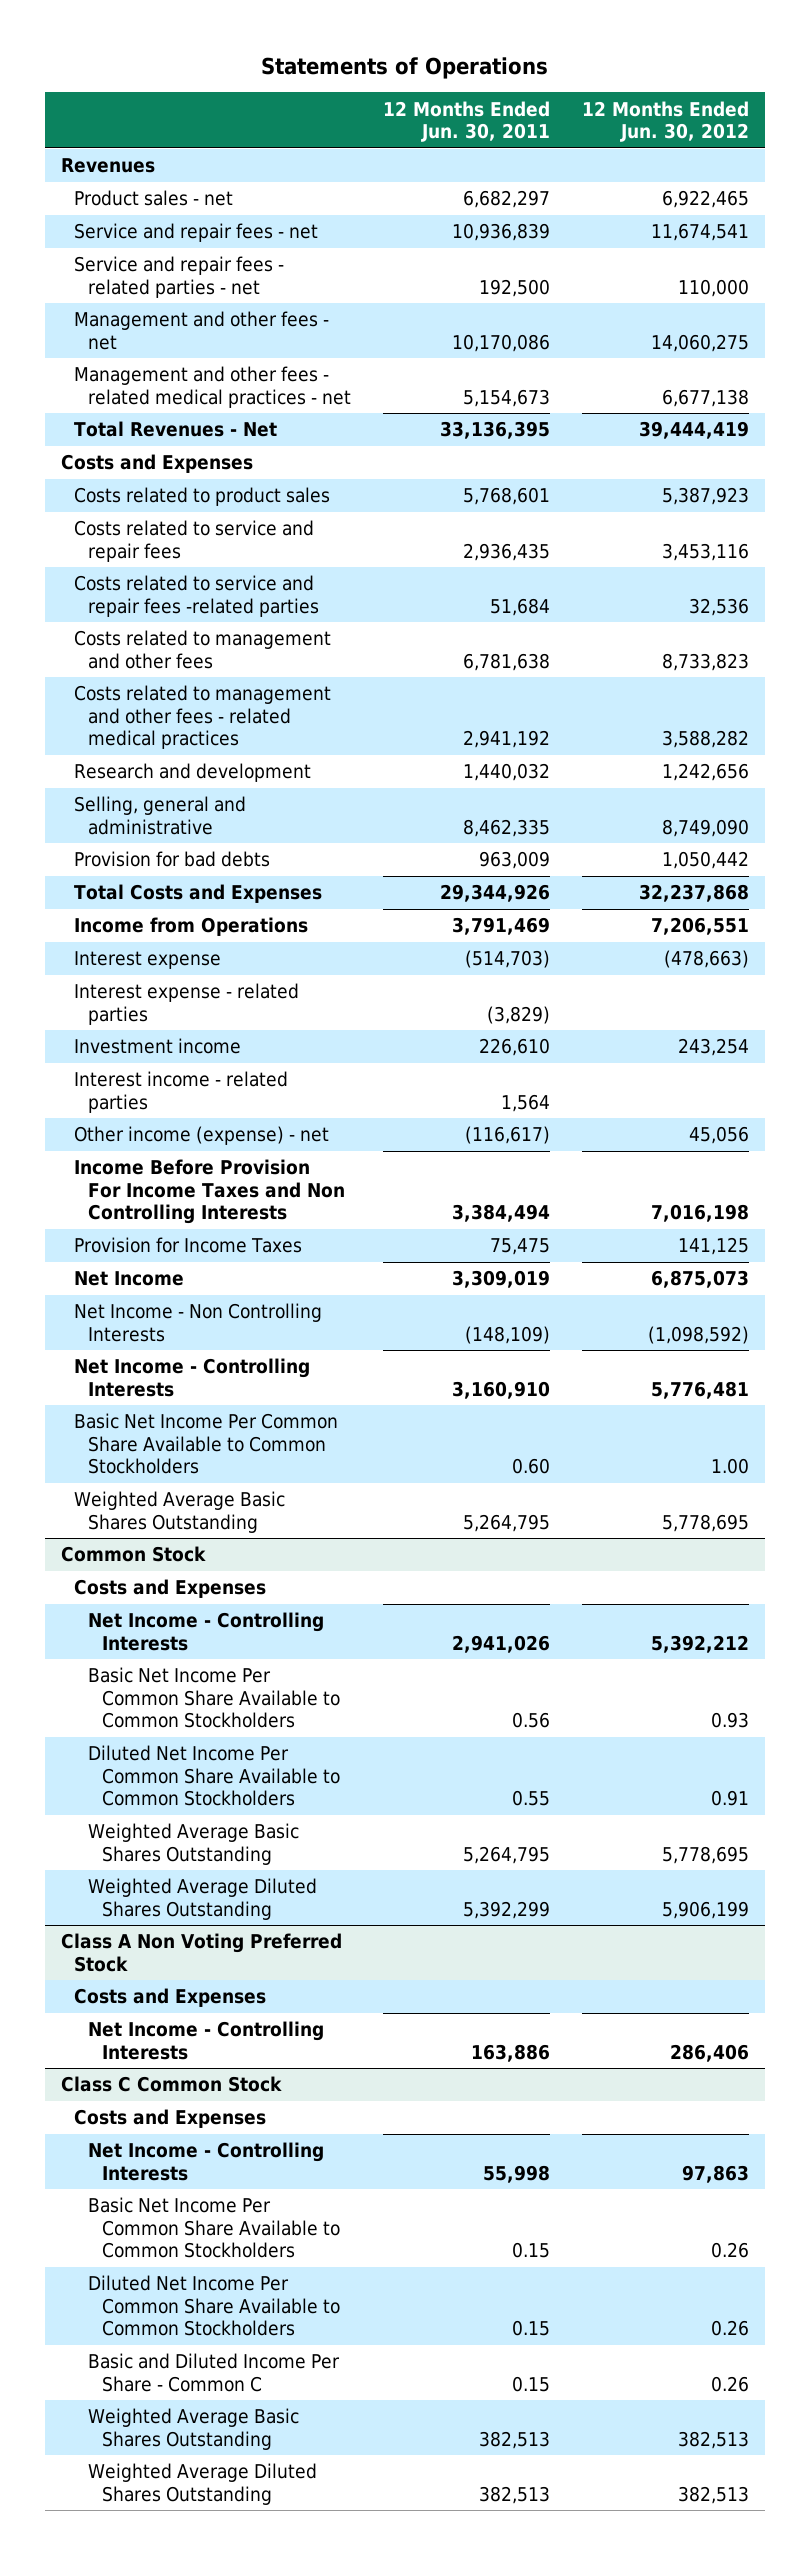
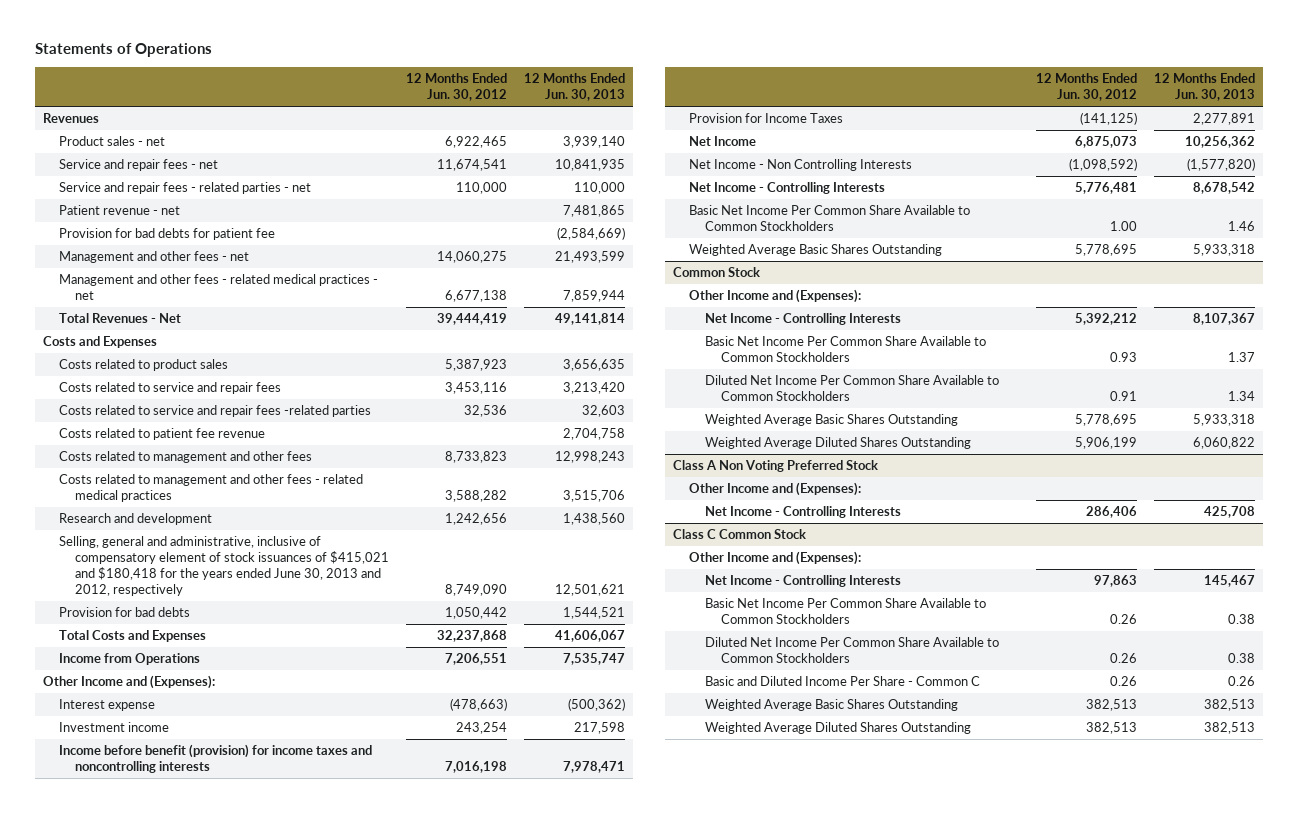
- | 12 Months Ended Jun. 30, 2011 | 12 Months Ended Jun. 30, 2012
+ | 12 Months Ended Jun. 30, 2012 | 12 Months Ended Jun. 30, 2013
+ Patient revenue - net | | 7,481,865
+ Provision for bad debts for patient fee | | (2,584,669)
+ Costs related to patient fee revenue | | 2,704,758
- Selling, general and administrative | 8,462,335 | 8,749,090
+ Selling, general and administrative, inclusive of compensatory element of stock issuances of $415,021 and $180,418 for the years ended June 30, 2013 and 2012, respectively | 8,749,090 | 12,501,621
+ Other Income and (Expenses):
- Interest expense - related parties | (3,829) |
- Interest income - related parties | 1,564 |
- Other income (expense) - net | (116,617) | 45,056
- Income Before Provision For Income Taxes and Non Controlling Interests | 3,384,494 | 7,016,198
- Provision for Income Taxes | 75,475 | 141,125
+ Income before benefit (provision) for income taxes and noncontrolling interests | 7,016,198 | 7,978,471
+ Provision for Income Taxes | (141,125) | 2,277,891
@ Common Stock
- Costs and Expenses
+ Other Income and (Expenses):
@ Class A Non Voting Preferred Stock
- Costs and Expenses
+ Other Income and (Expenses):
@ Class C Common Stock
- Costs and Expenses
+ Other Income and (Expenses):

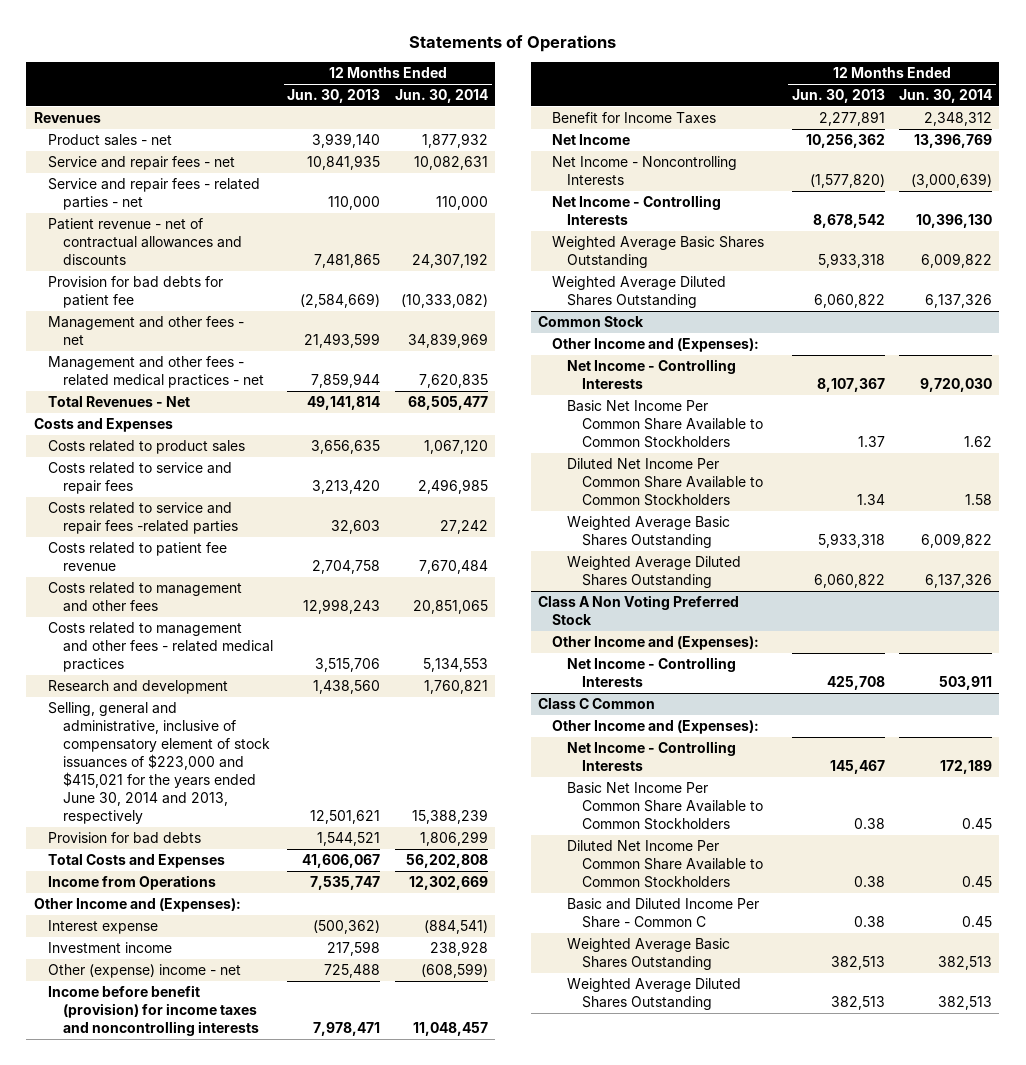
- | 12 Months Ended Jun. 30, 2012 | 12 Months Ended Jun. 30, 2013
+ | 12 Months Ended Jun. 30, 2013 | 12 Months Ended Jun. 30, 2014
- Patient revenue - net | | 7,481,865
+ Patient revenue - net of contractual allowances and discounts | 7,481,865 | 24,307,192
- Selling, general and administrative, inclusive of compensatory element of stock issuances of $415,021 and $180,418 for the years ended June 30, 2013 and 2012, respectively | 8,749,090 | 12,501,621
+ Selling, general and administrative, inclusive of compensatory element of stock issuances of $223,000 and $415,021 for the years ended June 30, 2014 and 2013, respectively | 12,501,621 | 15,388,239
+ Other (expense) income - net | 725,488 | (608,599)
- Provision for Income Taxes | (141,125) | 2,277,891
+ Benefit for Income Taxes | 2,277,891 | 2,348,312
- Net Income - Non Controlling Interests | (1,098,592) | (1,577,820)
+ Net Income - Noncontrolling Interests | (1,577,820) | (3,000,639)
- Basic Net Income Per Common Share Available to Common Stockholders | 1.00 | 1.46
+ Weighted Average Diluted Shares Outstanding | 6,060,822 | 6,137,326
- Class C Common Stock
+ Class C Common
- Basic and Diluted Income Per Share - Common C | 0.26 | 0.26
+ Basic and Diluted Income Per Share - Common C | 0.38 | 0.45

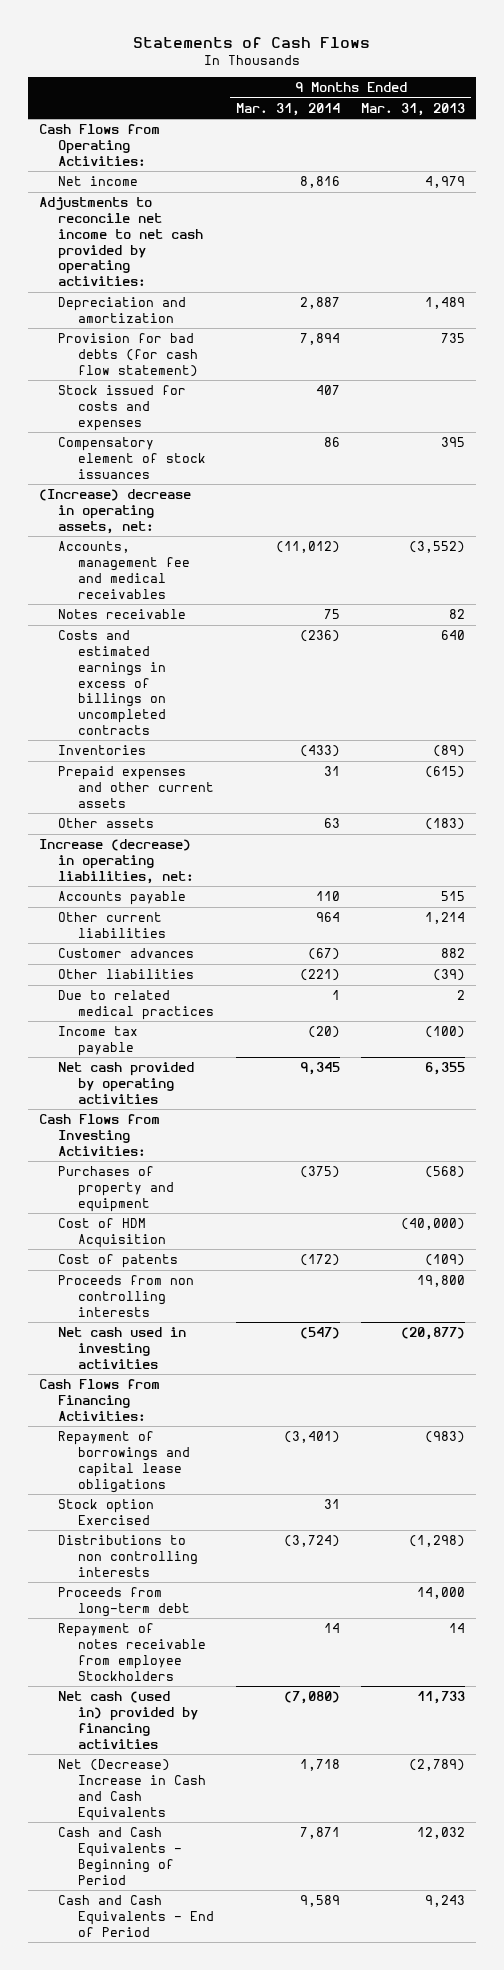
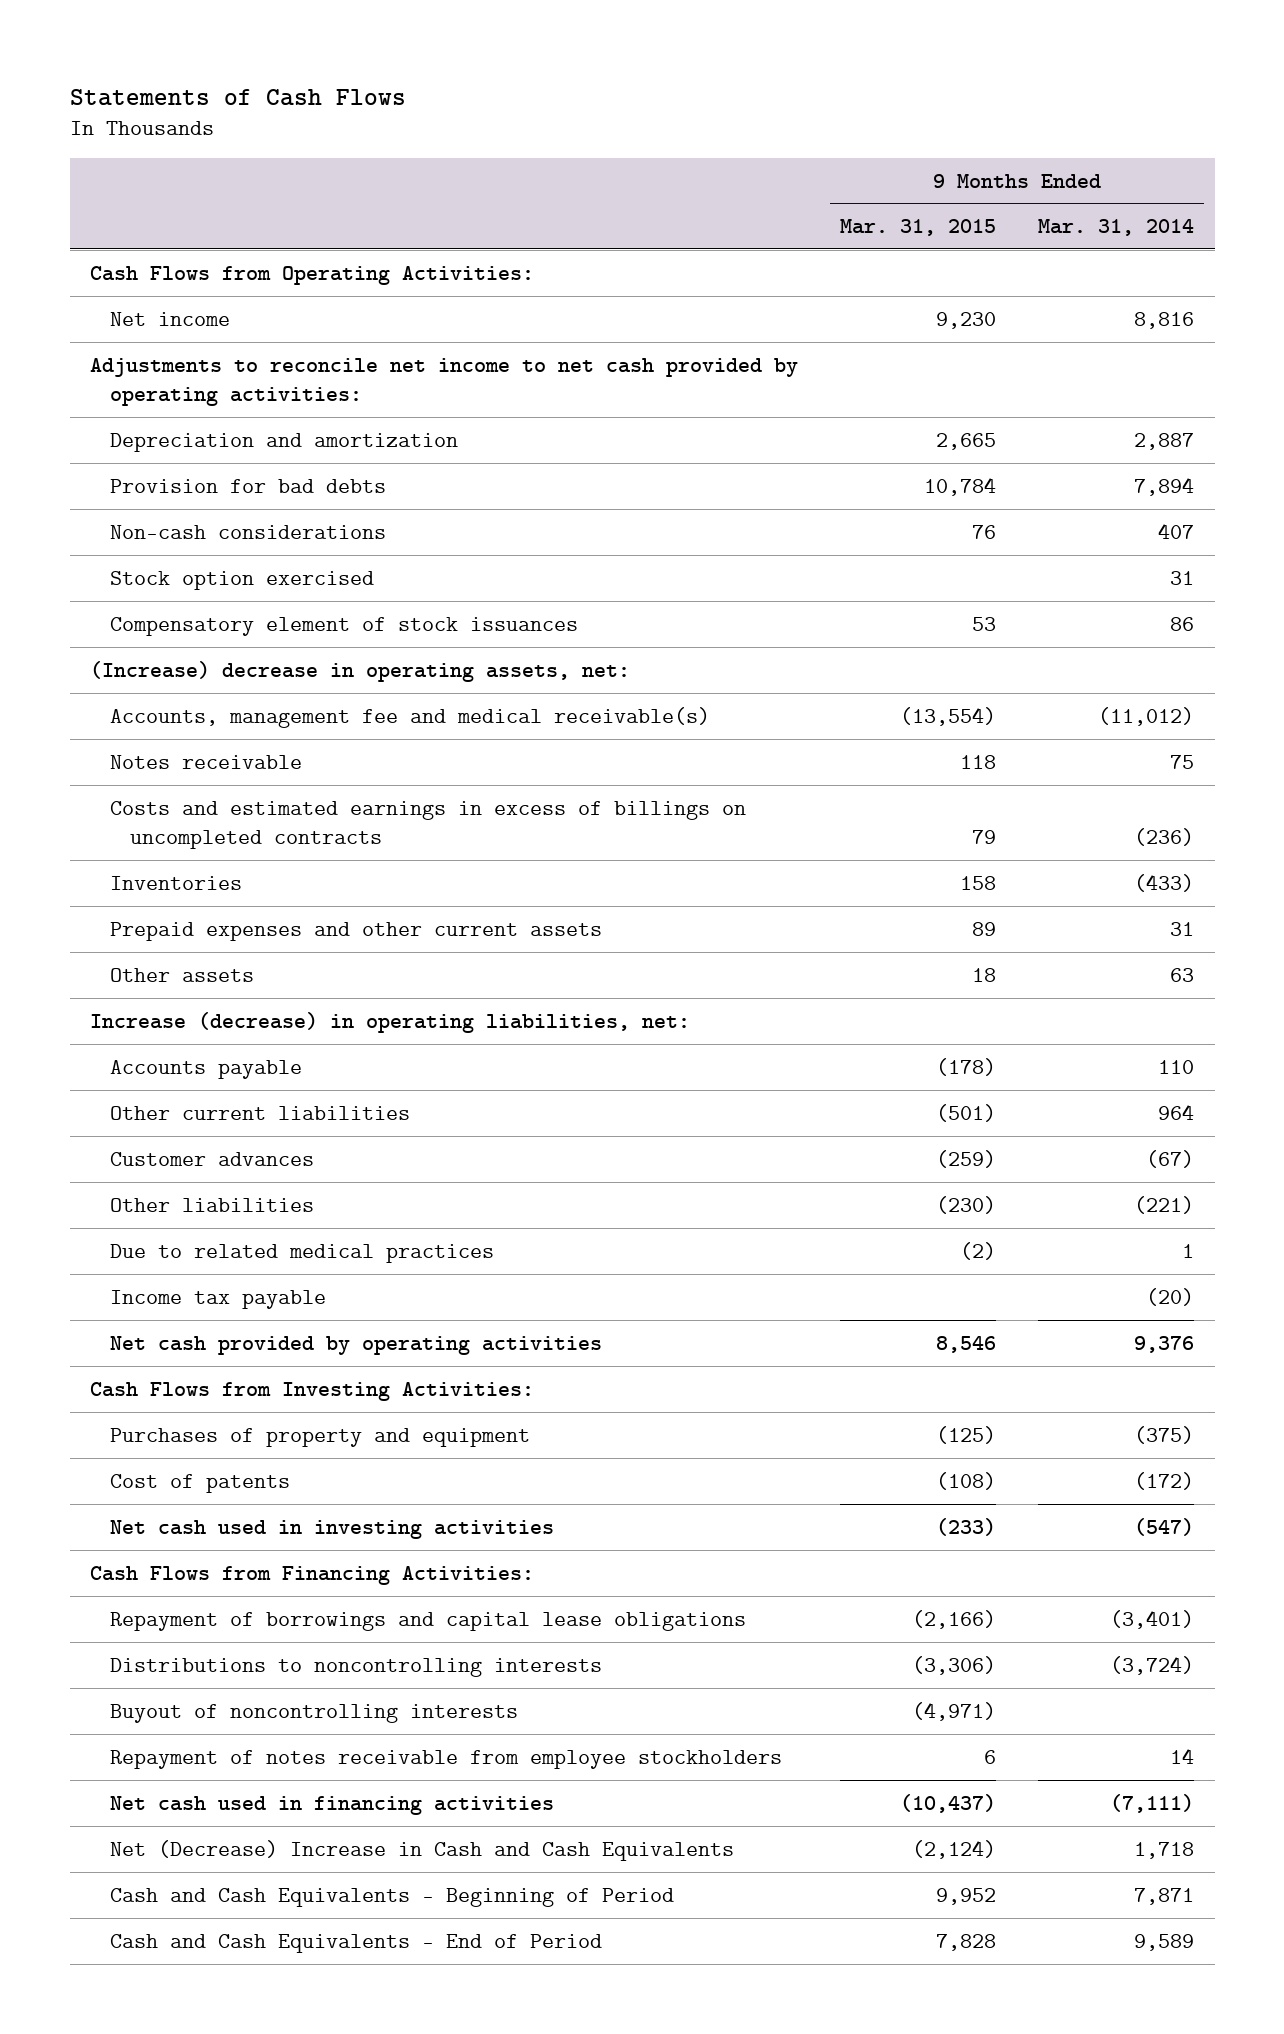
- | 9 Months Ended Mar. 31, 2014 | 9 Months Ended Mar. 31, 2013
+ | 9 Months Ended Mar. 31, 2015 | 9 Months Ended Mar. 31, 2014
- Provision for bad debts (for cash flow statement) | 7,894 | 735
- Stock issued for costs and expenses | 407 |
+ Provision for bad debts | 10,784 | 7,894
+ Non-cash considerations | 76 | 407
+ Stock option exercised | | 31
- Accounts, management fee and medical receivables | (11,012) | (3,552)
+ Accounts, management fee and medical receivable(s) | (13,554) | (11,012)
- Net cash provided by operating activities | 9,345 | 6,355
+ Net cash provided by operating activities | 8,546 | 9,376
- Cost of HDM Acquisition | | (40,000)
- Proceeds from non controlling interests | | 19,800
- Stock option Exercised | 31 |
- Distributions to non controlling interests | (3,724) | (1,298)
- Proceeds from long-term debt | | 14,000
- Repayment of notes receivable from employee Stockholders | 14 | 14
- Net cash (used in) provided by financing activities | (7,080) | 11,733
+ Distributions to noncontrolling interests | (3,306) | (3,724)
+ Buyout of noncontrolling interests | (4,971) |
+ Repayment of notes receivable from employee stockholders | 6 | 14
+ Net cash used in financing activities | (10,437) | (7,111)

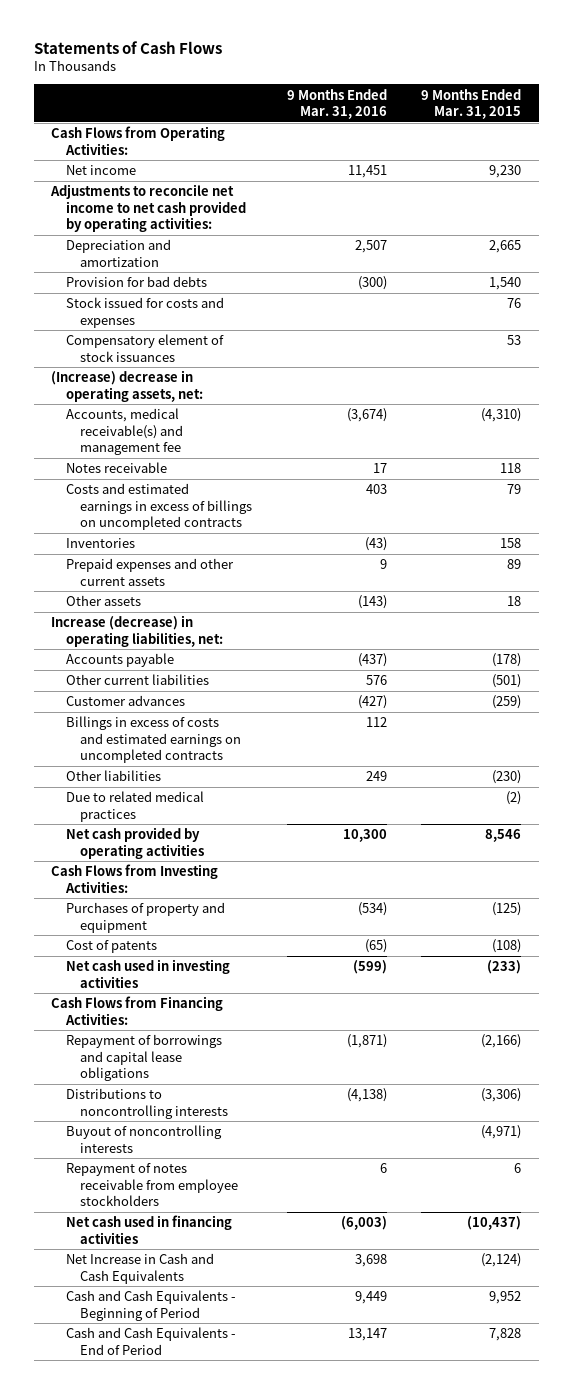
- | 9 Months Ended Mar. 31, 2015 | 9 Months Ended Mar. 31, 2014
+ | 9 Months Ended Mar. 31, 2016 | 9 Months Ended Mar. 31, 2015
- Provision for bad debts | 10,784 | 7,894
- Non-cash considerations | 76 | 407
- Stock option exercised | | 31
+ Provision for bad debts | (300) | 1,540
+ Stock issued for costs and expenses | | 76
- Accounts, management fee and medical receivable(s) | (13,554) | (11,012)
+ Accounts, medical receivable(s) and management fee | (3,674) | (4,310)
+ Billings in excess of costs and estimated earnings on uncompleted contracts | 112 |
- Income tax payable | | (20)
- Net (Decrease) Increase in Cash and Cash Equivalents | (2,124) | 1,718
+ Net Increase in Cash and Cash Equivalents | 3,698 | (2,124)

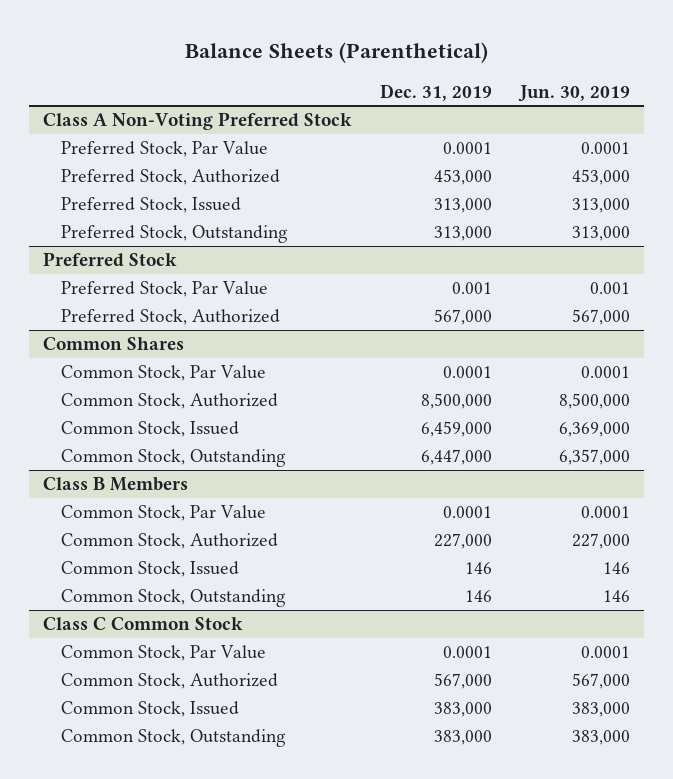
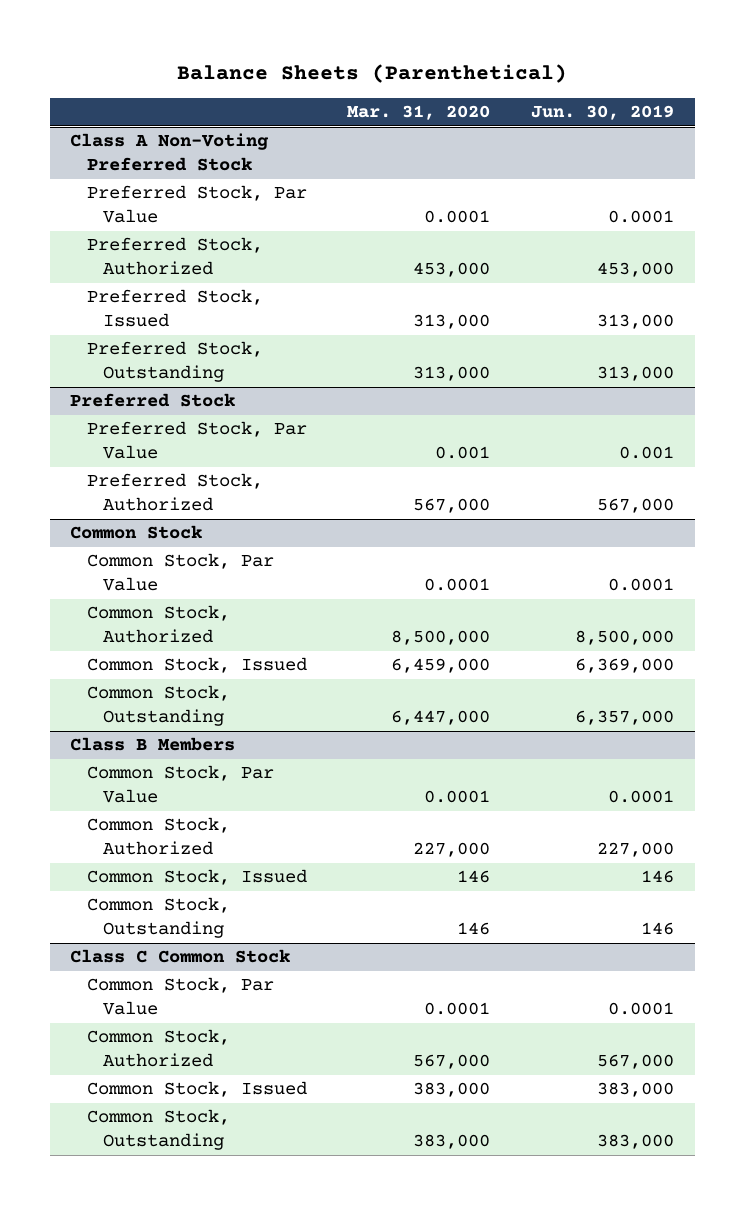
- | Dec. 31, 2019 | Jun. 30, 2019
+ | Mar. 31, 2020 | Jun. 30, 2019
- Common Shares
+ Common Stock

